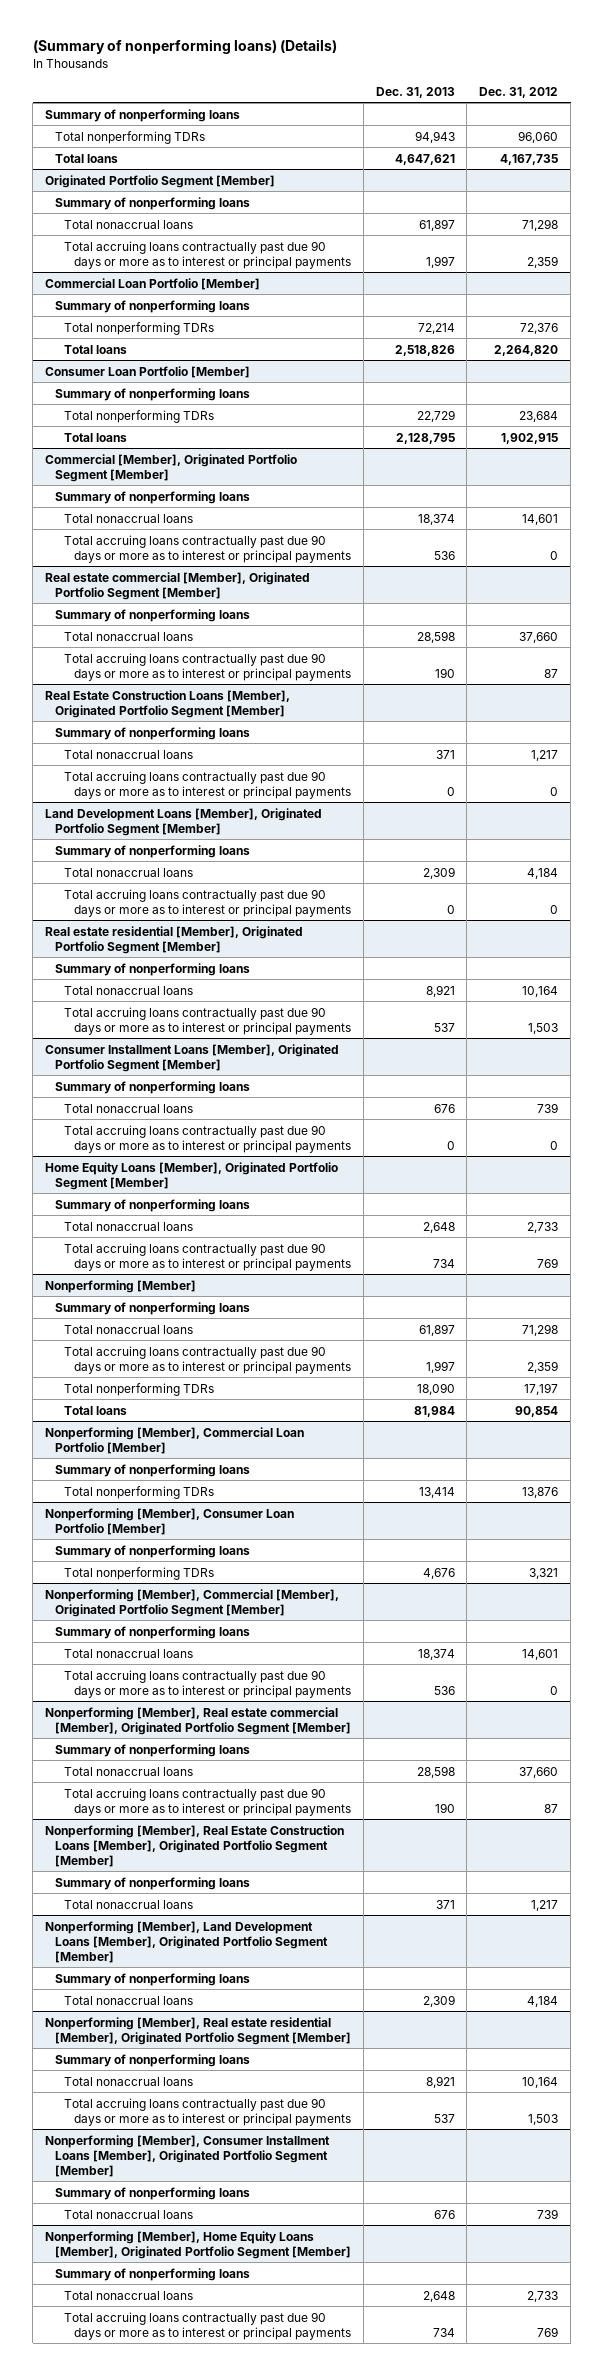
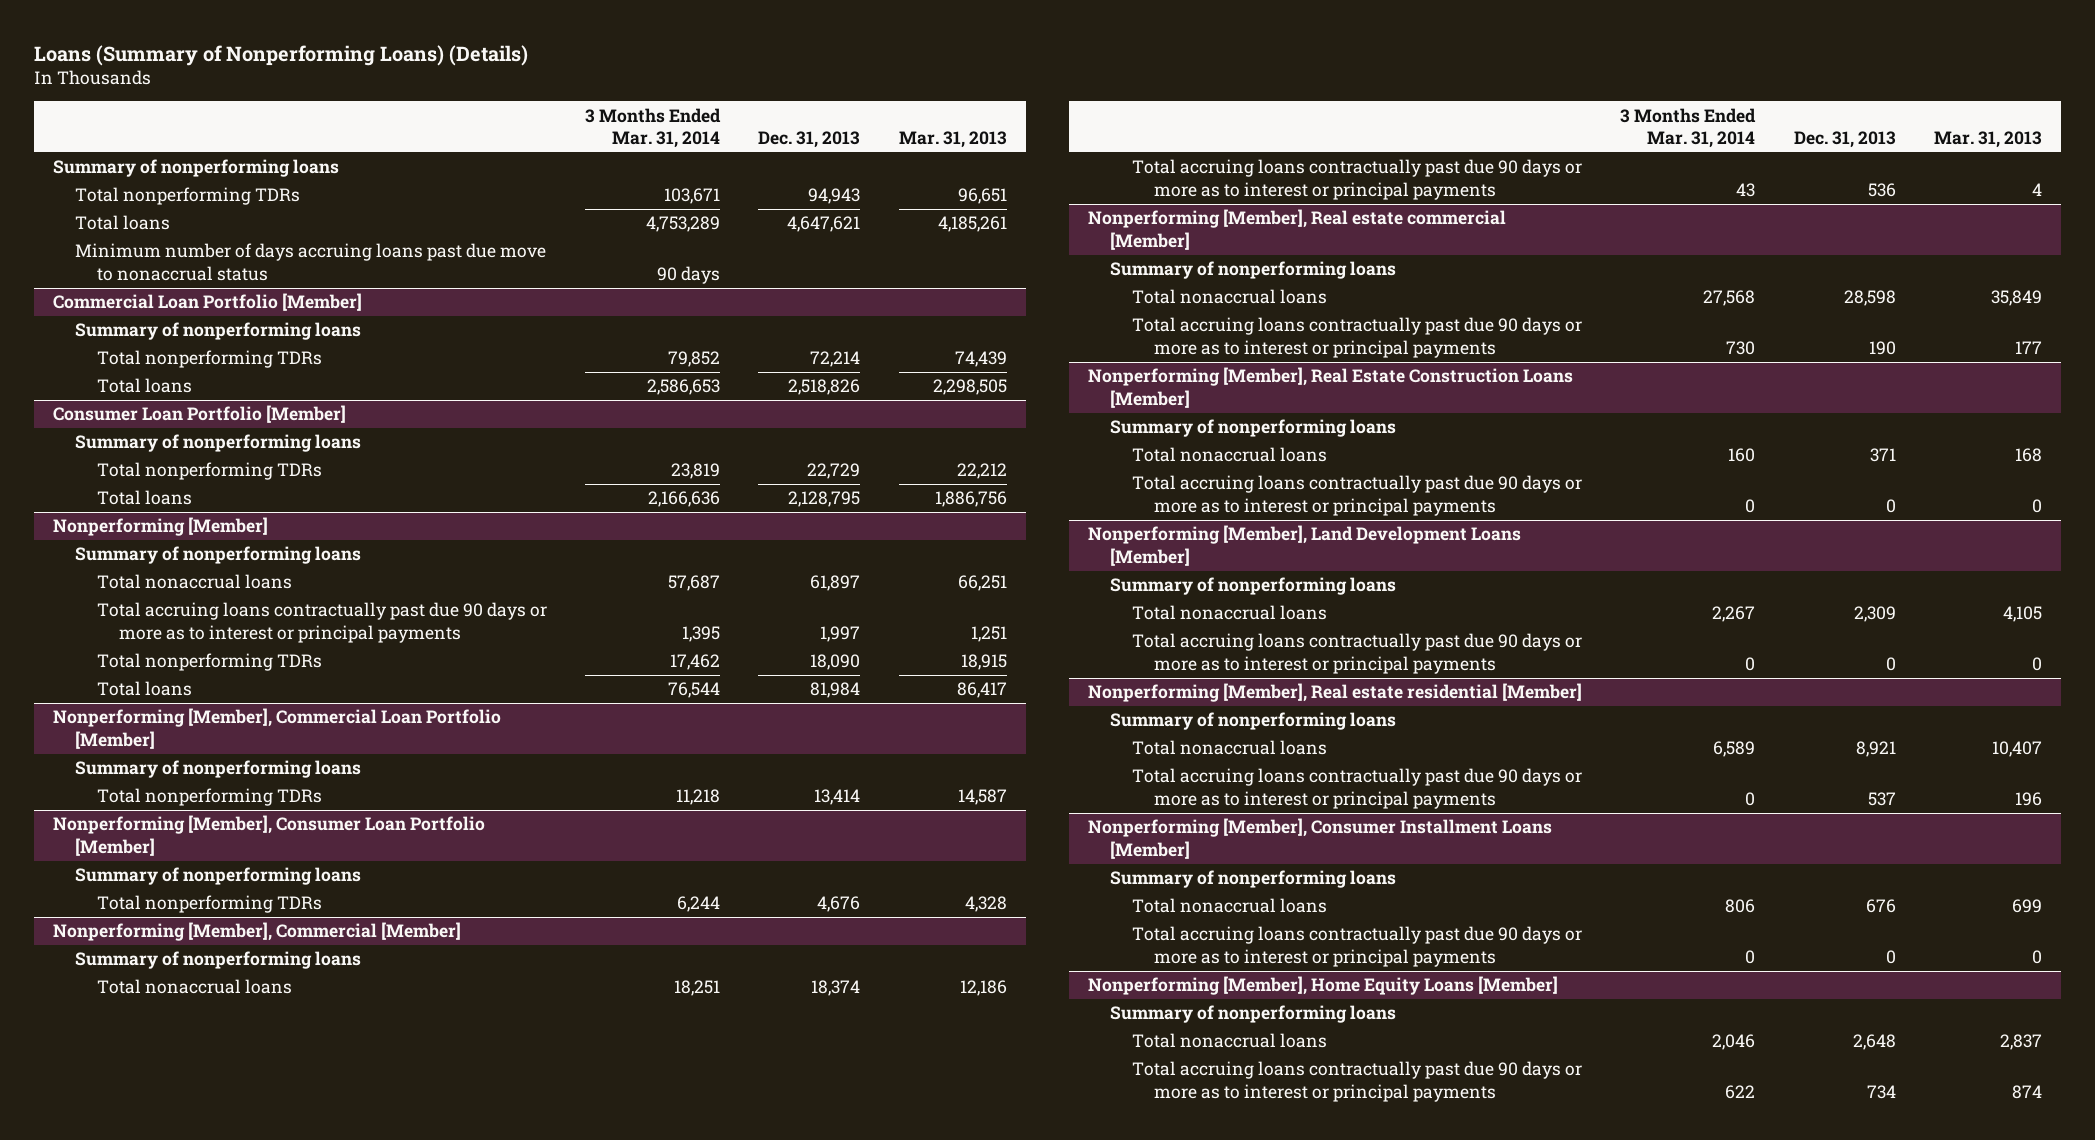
- (Summary of nonperforming loans) (Details)
+ Loans (Summary of Nonperforming Loans) (Details)
- | Dec. 31, 2013 | Dec. 31, 2012
+ | 3 Months Ended Mar. 31, 2014 | Dec. 31, 2013 | Mar. 31, 2013
- Originated Portfolio Segment [Member]
- Summary of nonperforming loans
- Total nonaccrual loans | 61,897 | 71,298
- Total accruing loans contractually past due 90 days or more as to interest or principal payments | 1,997 | 2,359
+ Minimum number of days accruing loans past due move to nonaccrual status | 90 days | |
- Commercial [Member], Originated Portfolio Segment [Member]
- Summary of nonperforming loans
- Total nonaccrual loans | 18,374 | 14,601
- Total accruing loans contractually past due 90 days or more as to interest or principal payments | 536 | 0
- Real estate commercial [Member], Originated Portfolio Segment [Member]
- Summary of nonperforming loans
- Total nonaccrual loans | 28,598 | 37,660
- Total accruing loans contractually past due 90 days or more as to interest or principal payments | 190 | 87
- Real Estate Construction Loans [Member], Originated Portfolio Segment [Member]
- Summary of nonperforming loans
- Total nonaccrual loans | 371 | 1,217
- Total accruing loans contractually past due 90 days or more as to interest or principal payments | 0 | 0
- Land Development Loans [Member], Originated Portfolio Segment [Member]
- Summary of nonperforming loans
- Total nonaccrual loans | 2,309 | 4,184
- Total accruing loans contractually past due 90 days or more as to interest or principal payments | 0 | 0
- Real estate residential [Member], Originated Portfolio Segment [Member]
- Summary of nonperforming loans
- Total nonaccrual loans | 8,921 | 10,164
- Total accruing loans contractually past due 90 days or more as to interest or principal payments | 537 | 1,503
- Consumer Installment Loans [Member], Originated Portfolio Segment [Member]
- Summary of nonperforming loans
- Total nonaccrual loans | 676 | 739
- Total accruing loans contractually past due 90 days or more as to interest or principal payments | 0 | 0
- Home Equity Loans [Member], Originated Portfolio Segment [Member]
- Summary of nonperforming loans
- Total nonaccrual loans | 2,648 | 2,733
- Total accruing loans contractually past due 90 days or more as to interest or principal payments | 734 | 769
- Nonperforming [Member], Commercial [Member], Originated Portfolio Segment [Member]
+ Nonperforming [Member], Commercial [Member]
- Nonperforming [Member], Real estate commercial [Member], Originated Portfolio Segment [Member]
+ Nonperforming [Member], Real estate commercial [Member]
- Nonperforming [Member], Real Estate Construction Loans [Member], Originated Portfolio Segment [Member]
+ Nonperforming [Member], Real Estate Construction Loans [Member]
- Nonperforming [Member], Land Development Loans [Member], Originated Portfolio Segment [Member]
+ Total accruing loans contractually past due 90 days or more as to interest or principal payments | 0 | 0 | 0
+ Nonperforming [Member], Land Development Loans [Member]
- Nonperforming [Member], Real estate residential [Member], Originated Portfolio Segment [Member]
+ Total accruing loans contractually past due 90 days or more as to interest or principal payments | 0 | 0 | 0
+ Nonperforming [Member], Real estate residential [Member]
- Nonperforming [Member], Consumer Installment Loans [Member], Originated Portfolio Segment [Member]
+ Nonperforming [Member], Consumer Installment Loans [Member]
- Nonperforming [Member], Home Equity Loans [Member], Originated Portfolio Segment [Member]
+ Total accruing loans contractually past due 90 days or more as to interest or principal payments | 0 | 0 | 0
+ Nonperforming [Member], Home Equity Loans [Member]

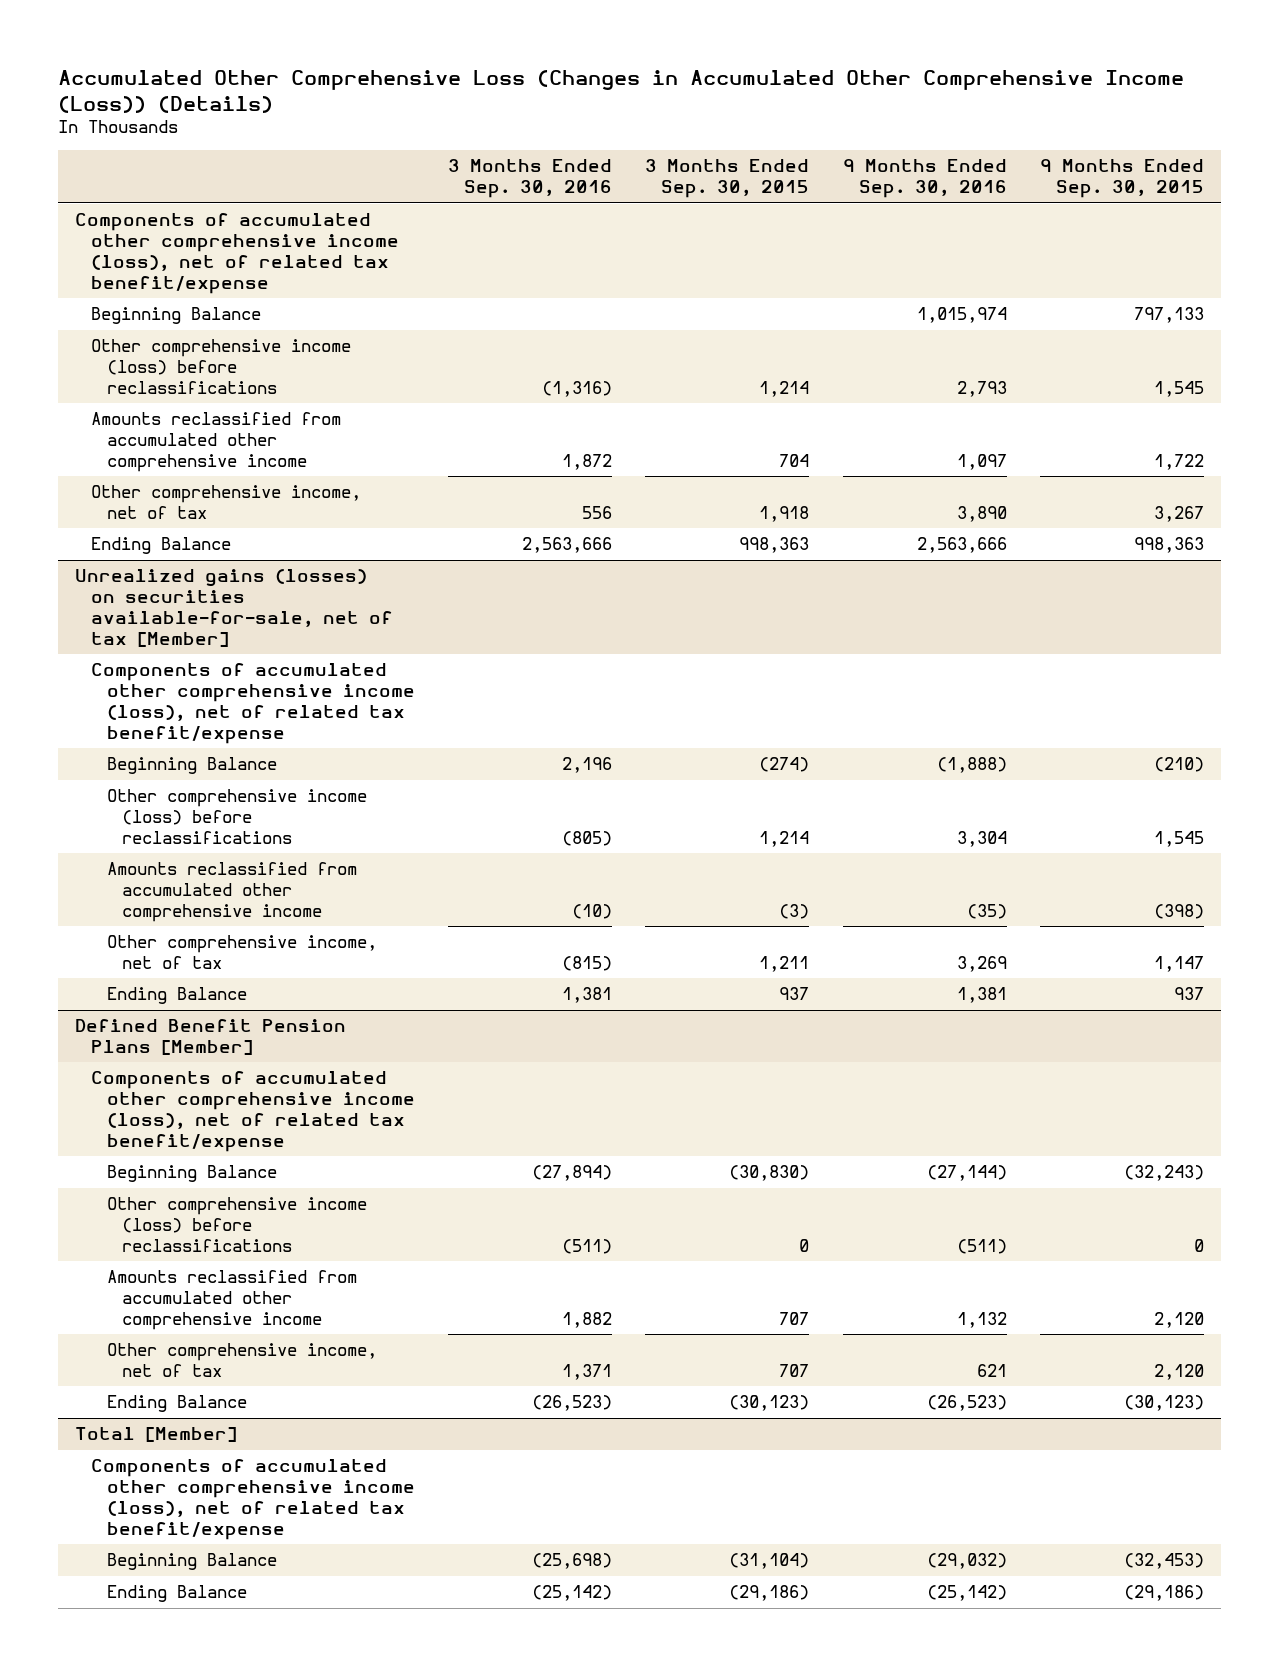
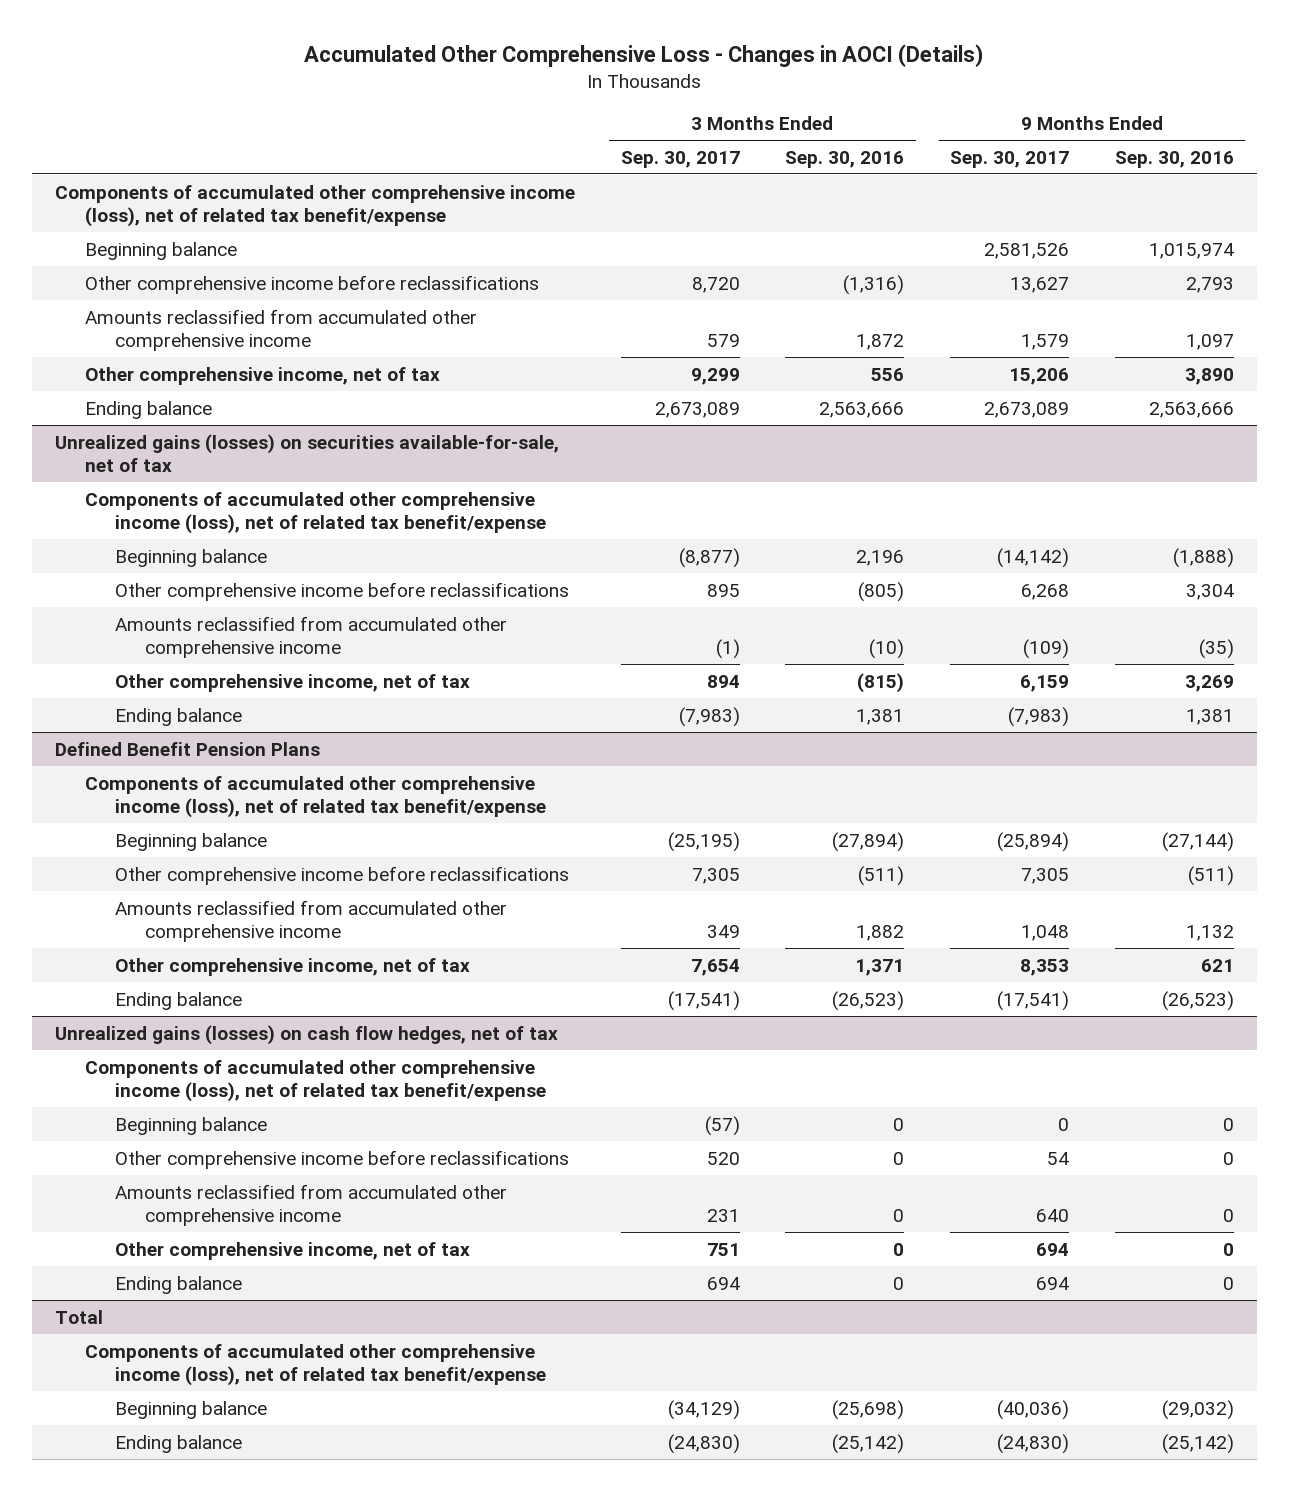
- Accumulated Other Comprehensive Loss (Changes in Accumulated Other Comprehensive Income (Loss)) (Details)
+ Accumulated Other Comprehensive Loss - Changes in AOCI (Details)
- | 3 Months Ended Sep. 30, 2016 | 3 Months Ended Sep. 30, 2015 | 9 Months Ended Sep. 30, 2016 | 9 Months Ended Sep. 30, 2015
+ | 3 Months Ended Sep. 30, 2017 | 3 Months Ended Sep. 30, 2016 | 9 Months Ended Sep. 30, 2017 | 9 Months Ended Sep. 30, 2016
- Beginning Balance | | | 1,015,974 | 797,133
- Other comprehensive income (loss) before reclassifications | (1,316) | 1,214 | 2,793 | 1,545
+ Beginning balance | | | 2,581,526 | 1,015,974
+ Other comprehensive income before reclassifications | 8,720 | (1,316) | 13,627 | 2,793
- Ending Balance | 2,563,666 | 998,363 | 2,563,666 | 998,363
- Unrealized gains (losses) on securities available-for-sale, net of tax [Member]
+ Ending balance | 2,673,089 | 2,563,666 | 2,673,089 | 2,563,666
+ Unrealized gains (losses) on securities available-for-sale, net of tax
- Beginning Balance | 2,196 | (274) | (1,888) | (210)
- Other comprehensive income (loss) before reclassifications | (805) | 1,214 | 3,304 | 1,545
+ Beginning balance | (8,877) | 2,196 | (14,142) | (1,888)
+ Other comprehensive income before reclassifications | 895 | (805) | 6,268 | 3,304
- Ending Balance | 1,381 | 937 | 1,381 | 937
- Defined Benefit Pension Plans [Member]
+ Ending balance | (7,983) | 1,381 | (7,983) | 1,381
+ Defined Benefit Pension Plans
- Beginning Balance | (27,894) | (30,830) | (27,144) | (32,243)
- Other comprehensive income (loss) before reclassifications | (511) | 0 | (511) | 0
+ Beginning balance | (25,195) | (27,894) | (25,894) | (27,144)
+ Other comprehensive income before reclassifications | 7,305 | (511) | 7,305 | (511)
- Ending Balance | (26,523) | (30,123) | (26,523) | (30,123)
- Total [Member]
+ Ending balance | (17,541) | (26,523) | (17,541) | (26,523)
+ Unrealized gains (losses) on cash flow hedges, net of tax
- Beginning Balance | (25,698) | (31,104) | (29,032) | (32,453)
- Ending Balance | (25,142) | (29,186) | (25,142) | (29,186)
+ Beginning balance | (57) | 0 | 0 | 0
+ Other comprehensive income before reclassifications | 520 | 0 | 54 | 0
+ Amounts reclassified from accumulated other comprehensive income | 231 | 0 | 640 | 0
+ Other comprehensive income, net of tax | 751 | 0 | 694 | 0
+ Ending balance | 694 | 0 | 694 | 0
+ Total
+ Components of accumulated other comprehensive income (loss), net of related tax benefit/expense
+ Beginning balance | (34,129) | (25,698) | (40,036) | (29,032)
+ Ending balance | (24,830) | (25,142) | (24,830) | (25,142)

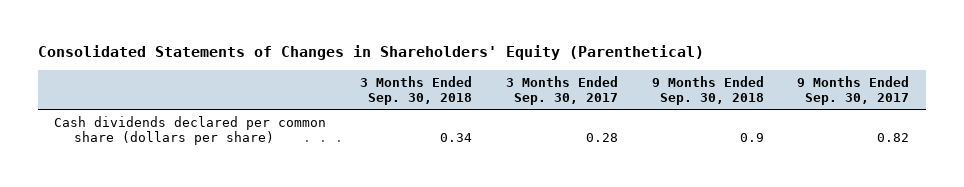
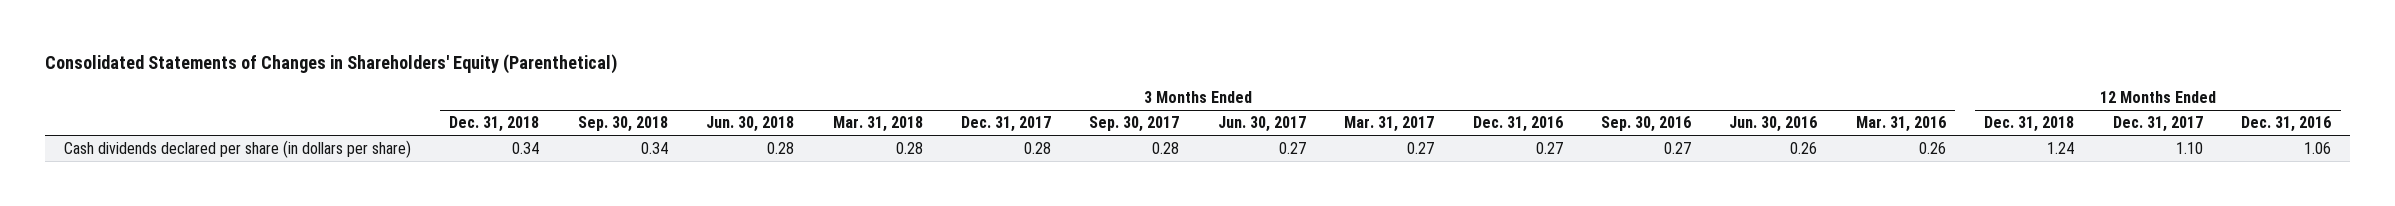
- | 3 Months Ended Sep. 30, 2018 | 3 Months Ended Sep. 30, 2017 | 9 Months Ended Sep. 30, 2018 | 9 Months Ended Sep. 30, 2017
+ | 3 Months Ended Dec. 31, 2018 | 3 Months Ended Sep. 30, 2018 | 3 Months Ended Jun. 30, 2018 | 3 Months Ended Mar. 31, 2018 | 3 Months Ended Dec. 31, 2017 | 3 Months Ended Sep. 30, 2017 | 3 Months Ended Jun. 30, 2017 | 3 Months Ended Mar. 31, 2017 | 3 Months Ended Dec. 31, 2016 | 3 Months Ended Sep. 30, 2016 | 3 Months Ended Jun. 30, 2016 | 3 Months Ended Mar. 31, 2016 | 12 Months Ended Dec. 31, 2018 | 12 Months Ended Dec. 31, 2017 | 12 Months Ended Dec. 31, 2016
- Cash dividends declared per common share (dollars per share) | 0.34 | 0.28 | 0.9 | 0.82
+ Cash dividends declared per share (in dollars per share) | 0.34 | 0.34 | 0.28 | 0.28 | 0.28 | 0.28 | 0.27 | 0.27 | 0.27 | 0.27 | 0.26 | 0.26 | 1.24 | 1.10 | 1.06

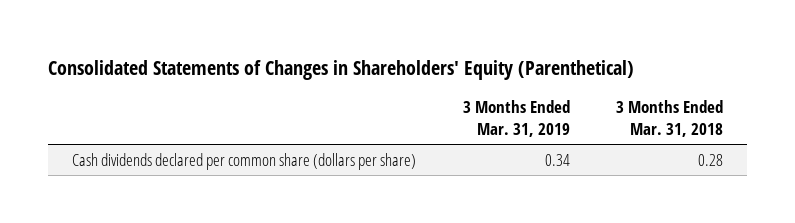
- | 3 Months Ended Dec. 31, 2018 | 3 Months Ended Sep. 30, 2018 | 3 Months Ended Jun. 30, 2018 | 3 Months Ended Mar. 31, 2018 | 3 Months Ended Dec. 31, 2017 | 3 Months Ended Sep. 30, 2017 | 3 Months Ended Jun. 30, 2017 | 3 Months Ended Mar. 31, 2017 | 3 Months Ended Dec. 31, 2016 | 3 Months Ended Sep. 30, 2016 | 3 Months Ended Jun. 30, 2016 | 3 Months Ended Mar. 31, 2016 | 12 Months Ended Dec. 31, 2018 | 12 Months Ended Dec. 31, 2017 | 12 Months Ended Dec. 31, 2016
+ | 3 Months Ended Mar. 31, 2019 | 3 Months Ended Mar. 31, 2018
- Cash dividends declared per share (in dollars per share) | 0.34 | 0.34 | 0.28 | 0.28 | 0.28 | 0.28 | 0.27 | 0.27 | 0.27 | 0.27 | 0.26 | 0.26 | 1.24 | 1.10 | 1.06
+ Cash dividends declared per common share (dollars per share) | 0.34 | 0.28

